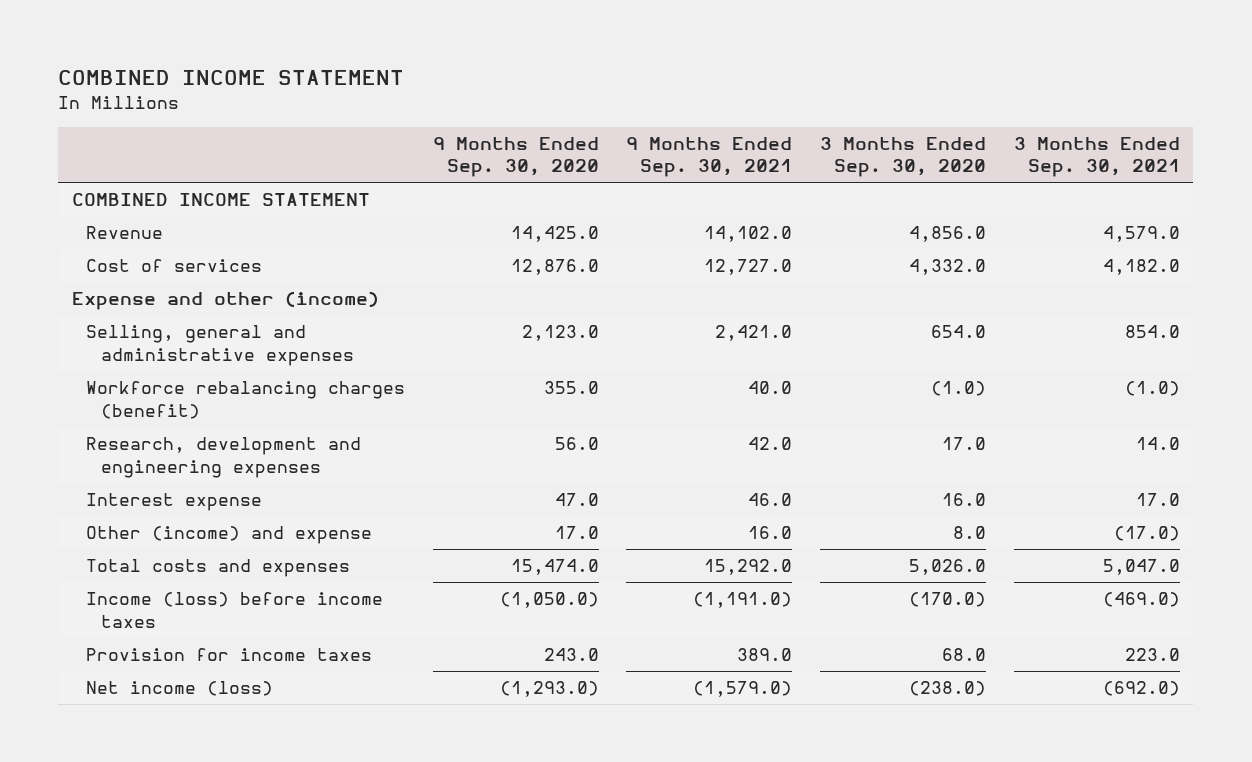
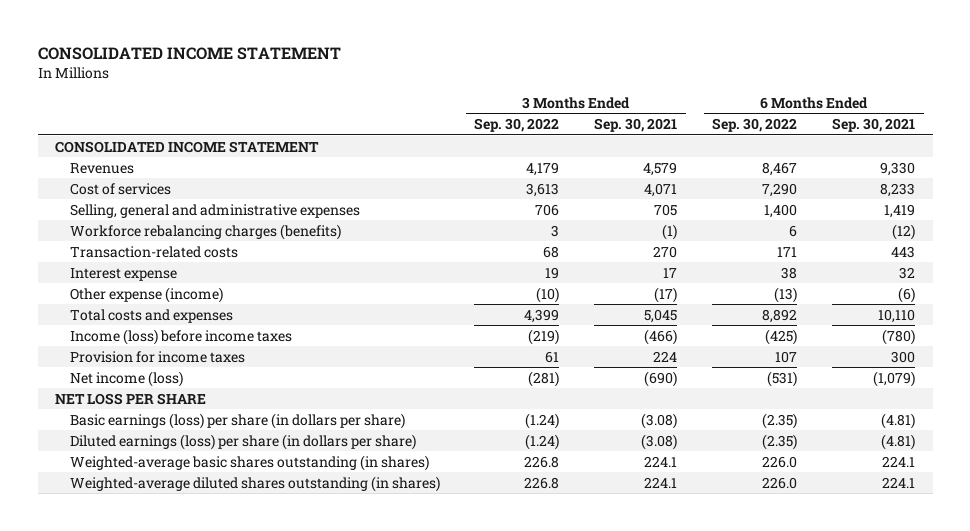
- COMBINED INCOME STATEMENT
+ CONSOLIDATED INCOME STATEMENT
- | 9 Months Ended Sep. 30, 2020 | 9 Months Ended Sep. 30, 2021 | 3 Months Ended Sep. 30, 2020 | 3 Months Ended Sep. 30, 2021
+ | 3 Months Ended Sep. 30, 2022 | 3 Months Ended Sep. 30, 2021 | 6 Months Ended Sep. 30, 2022 | 6 Months Ended Sep. 30, 2021
- COMBINED INCOME STATEMENT
- Revenue | 14,425.0 | 14,102.0 | 4,856.0 | 4,579.0
- Cost of services | 12,876.0 | 12,727.0 | 4,332.0 | 4,182.0
- Expense and other (income)
- Selling, general and administrative expenses | 2,123.0 | 2,421.0 | 654.0 | 854.0
- Workforce rebalancing charges (benefit) | 355.0 | 40.0 | (1.0) | (1.0)
- Research, development and engineering expenses | 56.0 | 42.0 | 17.0 | 14.0
- Interest expense | 47.0 | 46.0 | 16.0 | 17.0
- Other (income) and expense | 17.0 | 16.0 | 8.0 | (17.0)
- Total costs and expenses | 15,474.0 | 15,292.0 | 5,026.0 | 5,047.0
- Income (loss) before income taxes | (1,050.0) | (1,191.0) | (170.0) | (469.0)
- Provision for income taxes | 243.0 | 389.0 | 68.0 | 223.0
- Net income (loss) | (1,293.0) | (1,579.0) | (238.0) | (692.0)
+ CONSOLIDATED INCOME STATEMENT
+ Revenues | 4,179 | 4,579 | 8,467 | 9,330
+ Cost of services | 3,613 | 4,071 | 7,290 | 8,233
+ Selling, general and administrative expenses | 706 | 705 | 1,400 | 1,419
+ Workforce rebalancing charges (benefits) | 3 | (1) | 6 | (12)
+ Transaction-related costs | 68 | 270 | 171 | 443
+ Interest expense | 19 | 17 | 38 | 32
+ Other expense (income) | (10) | (17) | (13) | (6)
+ Total costs and expenses | 4,399 | 5,045 | 8,892 | 10,110
+ Income (loss) before income taxes | (219) | (466) | (425) | (780)
+ Provision for income taxes | 61 | 224 | 107 | 300
+ Net income (loss) | (281) | (690) | (531) | (1,079)
+ NET LOSS PER SHARE
+ Basic earnings (loss) per share (in dollars per share) | (1.24) | (3.08) | (2.35) | (4.81)
+ Diluted earnings (loss) per share (in dollars per share) | (1.24) | (3.08) | (2.35) | (4.81)
+ Weighted-average basic shares outstanding (in shares) | 226.8 | 224.1 | 226.0 | 224.1
+ Weighted-average diluted shares outstanding (in shares) | 226.8 | 224.1 | 226.0 | 224.1

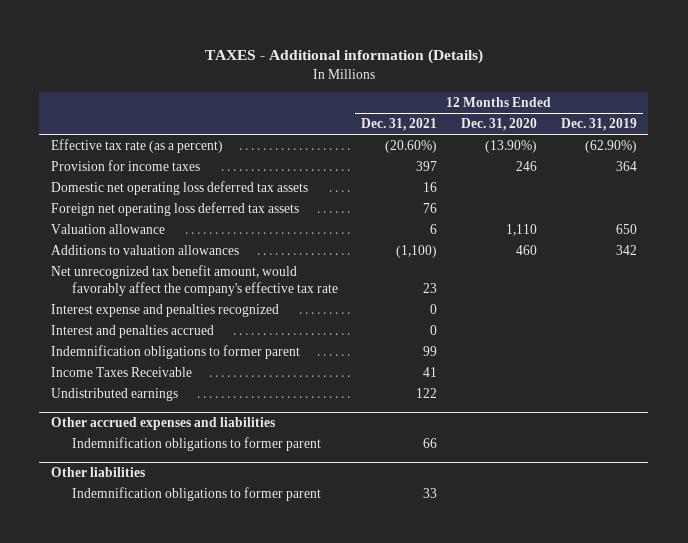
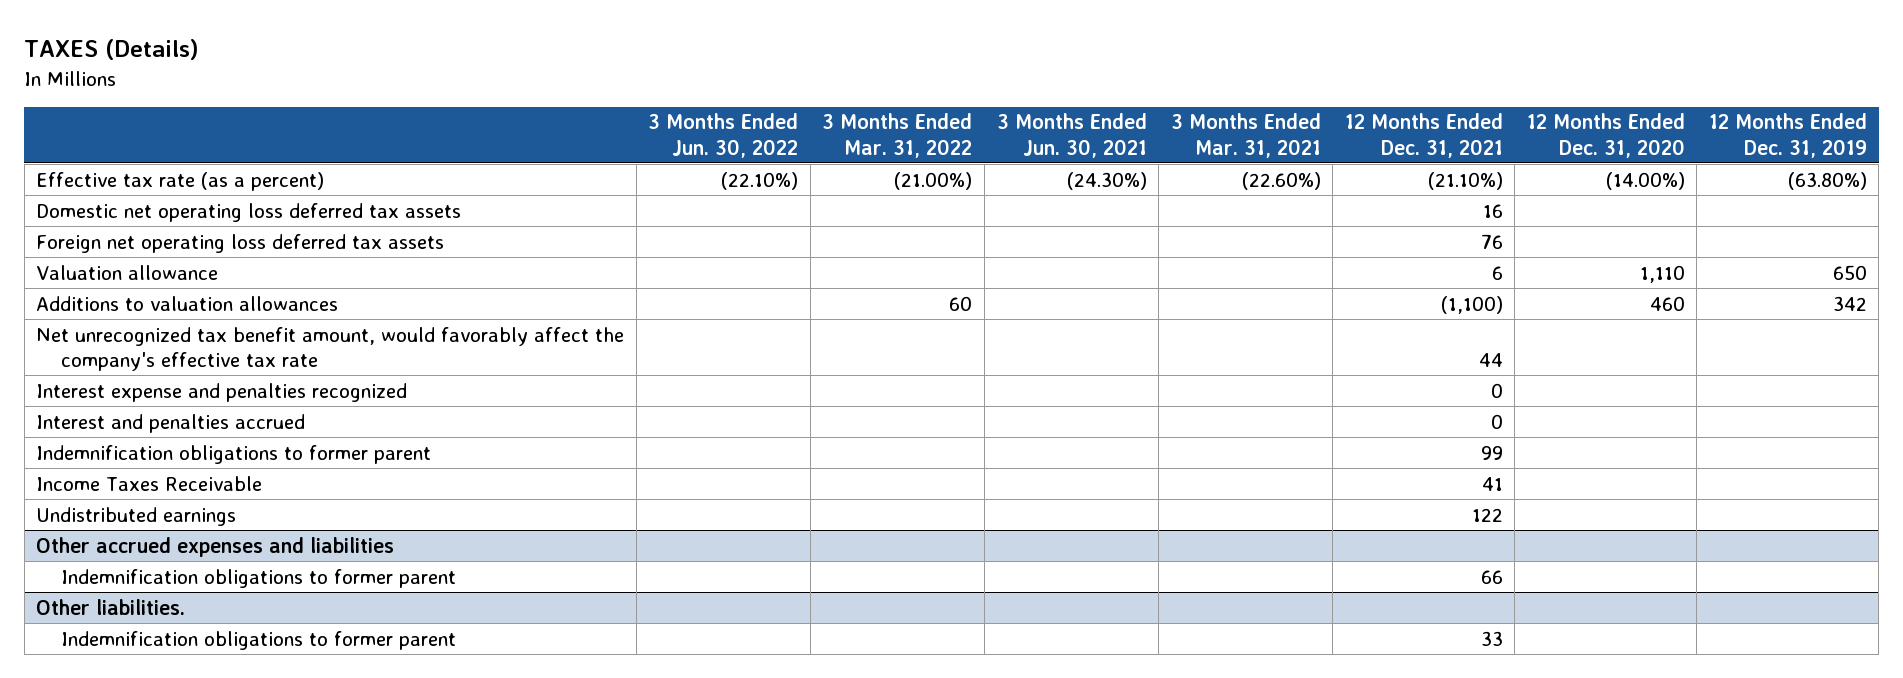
- TAXES - Additional information (Details)
+ TAXES (Details)
- | 12 Months Ended Dec. 31, 2021 | 12 Months Ended Dec. 31, 2020 | 12 Months Ended Dec. 31, 2019
+ | 3 Months Ended Jun. 30, 2022 | 3 Months Ended Mar. 31, 2022 | 3 Months Ended Jun. 30, 2021 | 3 Months Ended Mar. 31, 2021 | 12 Months Ended Dec. 31, 2021 | 12 Months Ended Dec. 31, 2020 | 12 Months Ended Dec. 31, 2019
- Effective tax rate (as a percent) | (20.60%) | (13.90%) | (62.90%)
- Provision for income taxes | 397 | 246 | 364
+ Effective tax rate (as a percent) | (22.10%) | (21.00%) | (24.30%) | (22.60%) | (21.10%) | (14.00%) | (63.80%)
- Net unrecognized tax benefit amount, would favorably affect the company's effective tax rate | 23 | |
+ Net unrecognized tax benefit amount, would favorably affect the company's effective tax rate | | | | | 44 | |
- Other liabilities
+ Other liabilities.

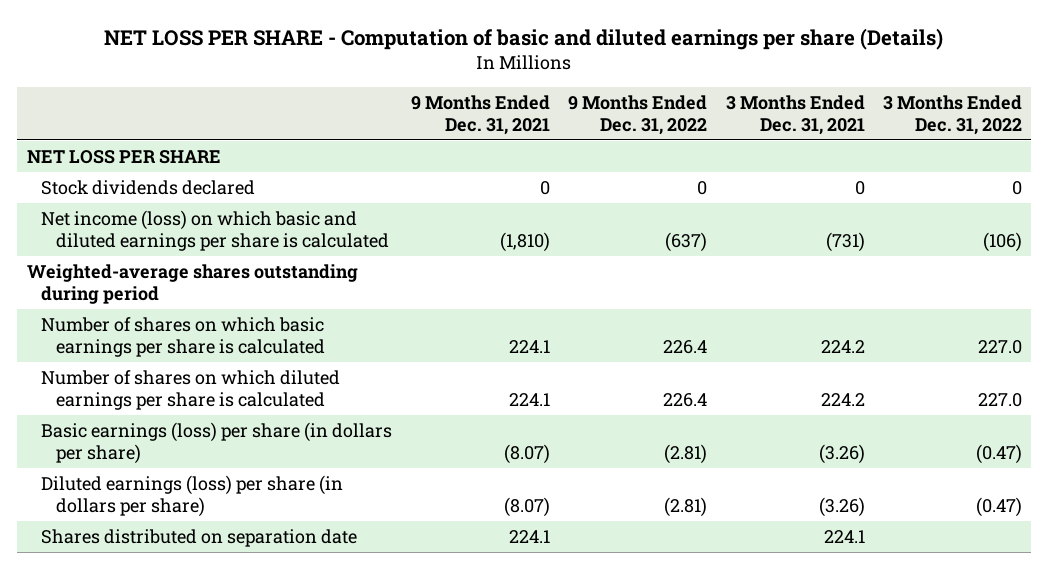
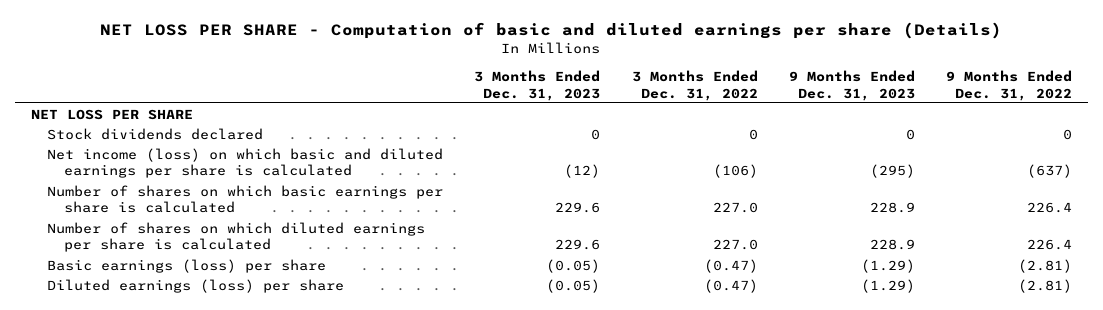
- | 9 Months Ended Dec. 31, 2021 | 9 Months Ended Dec. 31, 2022 | 3 Months Ended Dec. 31, 2021 | 3 Months Ended Dec. 31, 2022
+ | 3 Months Ended Dec. 31, 2023 | 3 Months Ended Dec. 31, 2022 | 9 Months Ended Dec. 31, 2023 | 9 Months Ended Dec. 31, 2022
- Weighted-average shares outstanding during period
- Basic earnings (loss) per share (in dollars per share) | (8.07) | (2.81) | (3.26) | (0.47)
- Diluted earnings (loss) per share (in dollars per share) | (8.07) | (2.81) | (3.26) | (0.47)
- Shares distributed on separation date | 224.1 | | 224.1 |
+ Basic earnings (loss) per share | (0.05) | (0.47) | (1.29) | (2.81)
+ Diluted earnings (loss) per share | (0.05) | (0.47) | (1.29) | (2.81)

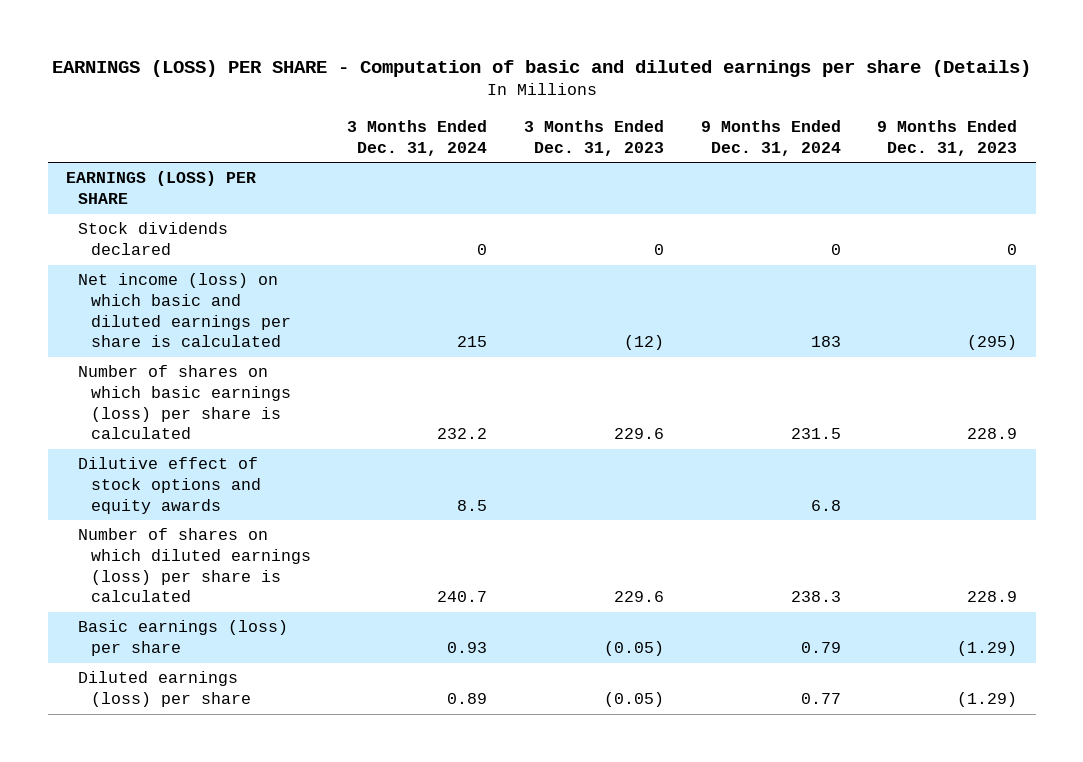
- NET LOSS PER SHARE - Computation of basic and diluted earnings per share (Details)
+ EARNINGS (LOSS) PER SHARE - Computation of basic and diluted earnings per share (Details)
- | 3 Months Ended Dec. 31, 2023 | 3 Months Ended Dec. 31, 2022 | 9 Months Ended Dec. 31, 2023 | 9 Months Ended Dec. 31, 2022
+ | 3 Months Ended Dec. 31, 2024 | 3 Months Ended Dec. 31, 2023 | 9 Months Ended Dec. 31, 2024 | 9 Months Ended Dec. 31, 2023
- NET LOSS PER SHARE
+ EARNINGS (LOSS) PER SHARE
- Number of shares on which basic earnings per share is calculated | 229.6 | 227.0 | 228.9 | 226.4
- Number of shares on which diluted earnings per share is calculated | 229.6 | 227.0 | 228.9 | 226.4
+ Number of shares on which basic earnings (loss) per share is calculated | 232.2 | 229.6 | 231.5 | 228.9
+ Dilutive effect of stock options and equity awards | 8.5 | | 6.8 |
+ Number of shares on which diluted earnings (loss) per share is calculated | 240.7 | 229.6 | 238.3 | 228.9

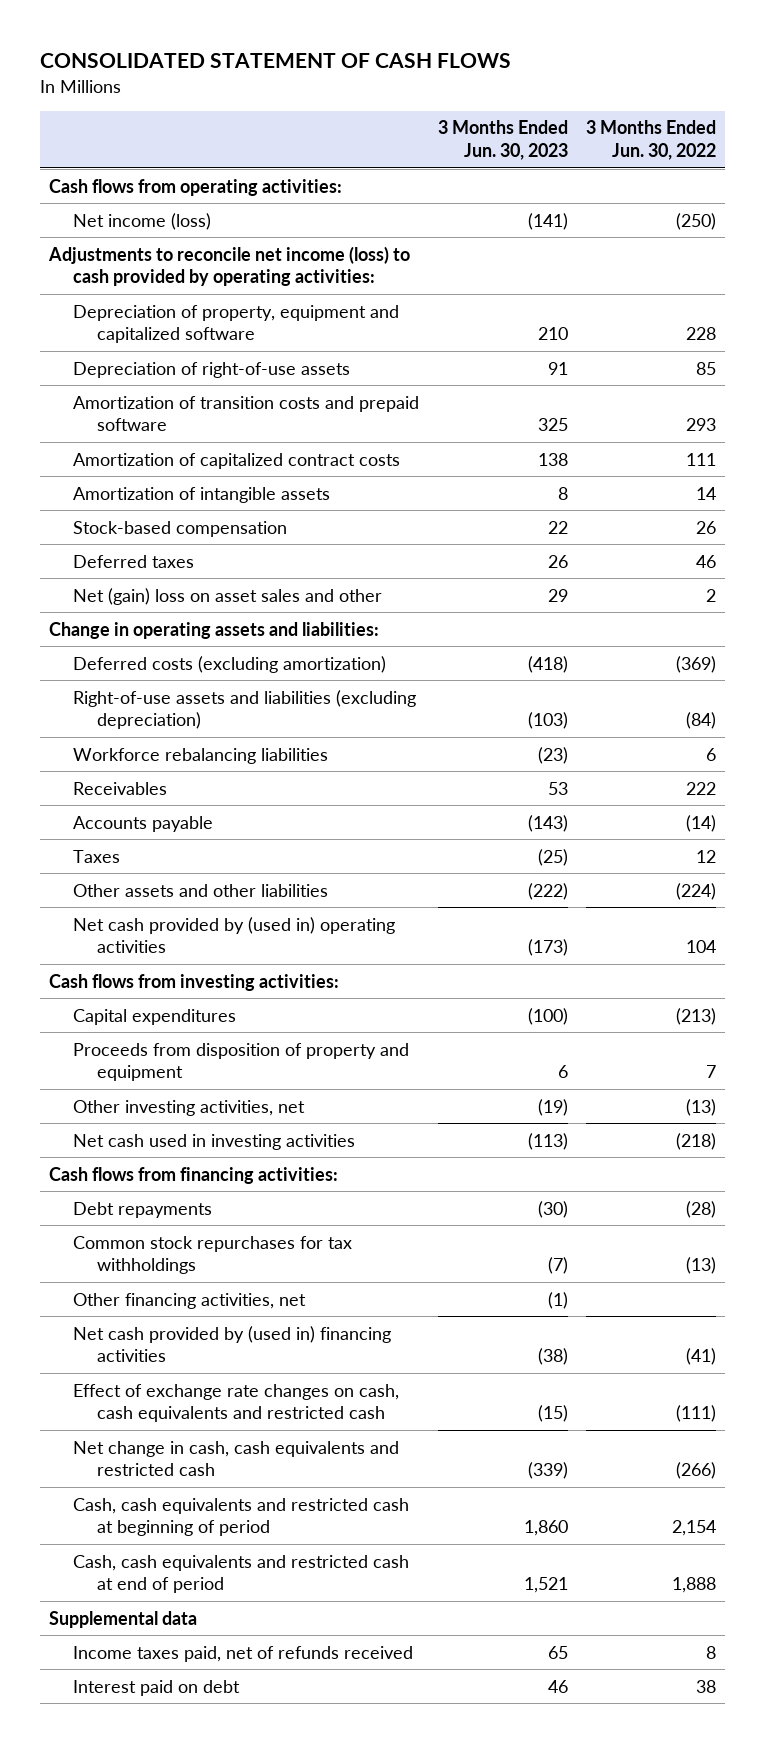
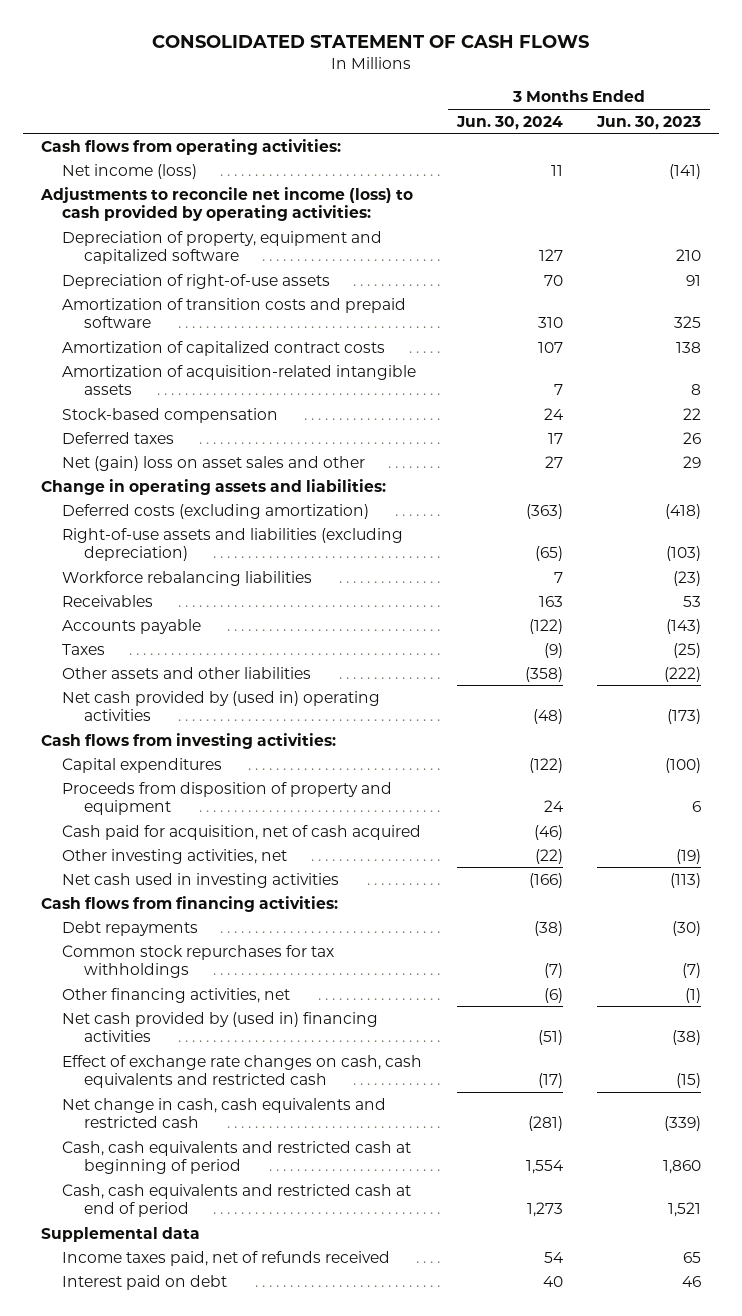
- | 3 Months Ended Jun. 30, 2023 | 3 Months Ended Jun. 30, 2022
+ | 3 Months Ended Jun. 30, 2024 | 3 Months Ended Jun. 30, 2023
- Amortization of intangible assets | 8 | 14
+ Amortization of acquisition-related intangible assets | 7 | 8
+ Cash paid for acquisition, net of cash acquired | (46) |

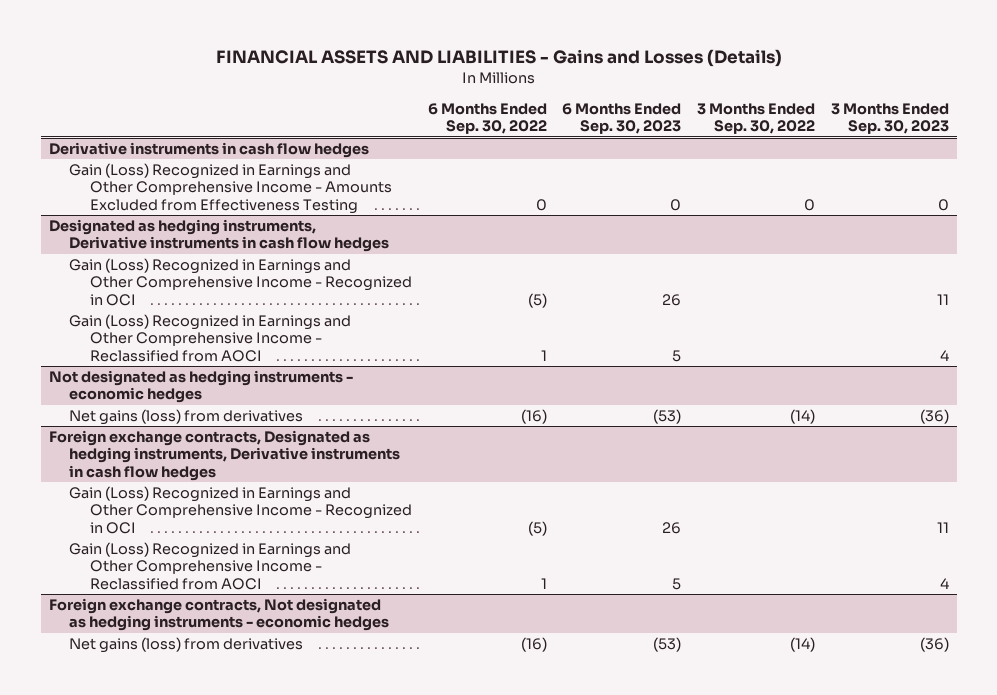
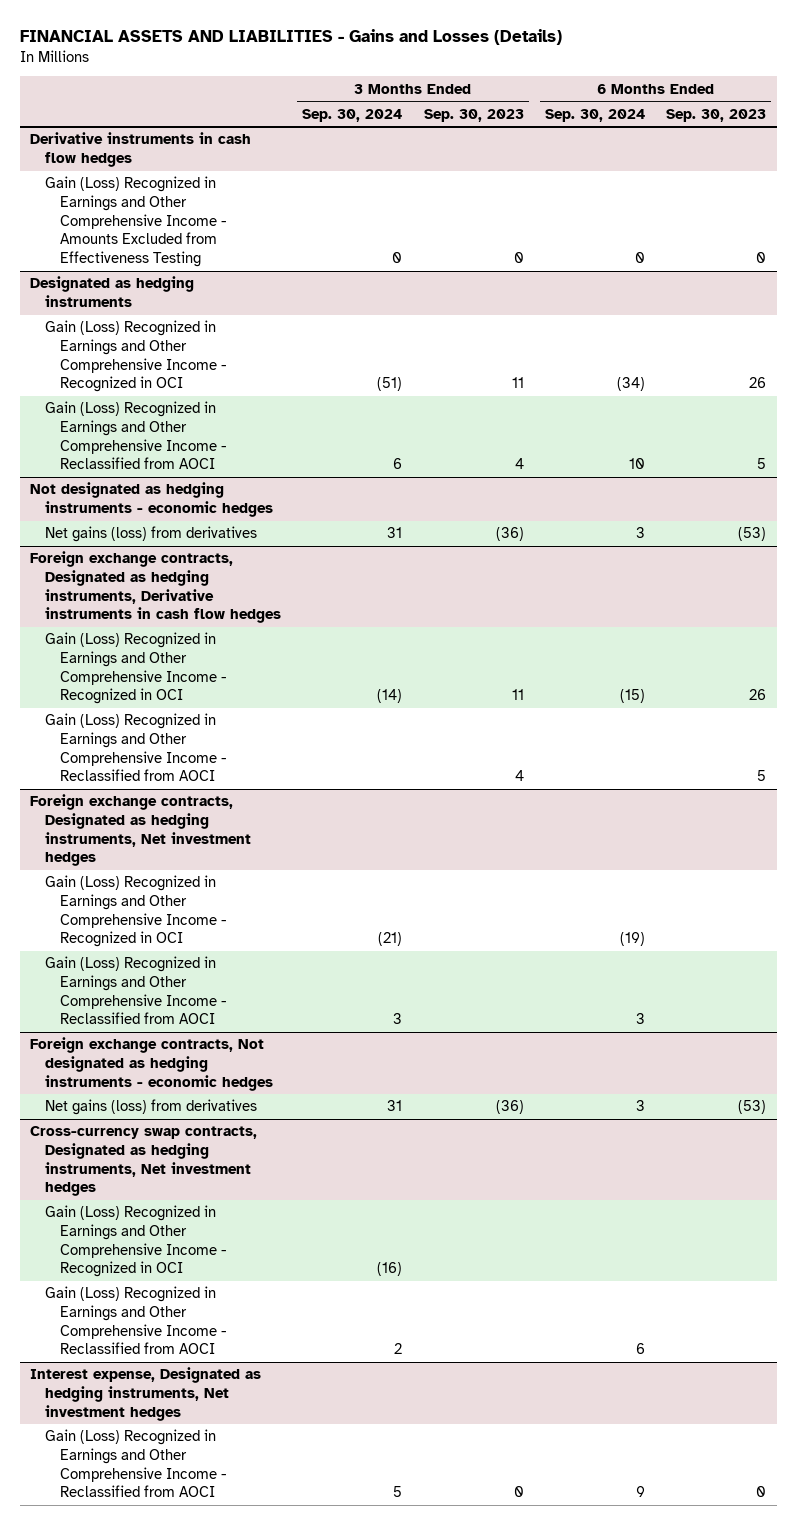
- | 6 Months Ended Sep. 30, 2022 | 6 Months Ended Sep. 30, 2023 | 3 Months Ended Sep. 30, 2022 | 3 Months Ended Sep. 30, 2023
+ | 3 Months Ended Sep. 30, 2024 | 3 Months Ended Sep. 30, 2023 | 6 Months Ended Sep. 30, 2024 | 6 Months Ended Sep. 30, 2023
- Designated as hedging instruments, Derivative instruments in cash flow hedges
+ Designated as hedging instruments
+ Foreign exchange contracts, Designated as hedging instruments, Net investment hedges
+ Gain (Loss) Recognized in Earnings and Other Comprehensive Income - Recognized in OCI | (21) | | (19) |
+ Gain (Loss) Recognized in Earnings and Other Comprehensive Income - Reclassified from AOCI | 3 | | 3 |
+ Cross-currency swap contracts, Designated as hedging instruments, Net investment hedges
+ Gain (Loss) Recognized in Earnings and Other Comprehensive Income - Recognized in OCI | (16) | | |
+ Gain (Loss) Recognized in Earnings and Other Comprehensive Income - Reclassified from AOCI | 2 | | 6 |
+ Interest expense, Designated as hedging instruments, Net investment hedges
+ Gain (Loss) Recognized in Earnings and Other Comprehensive Income - Reclassified from AOCI | 5 | 0 | 9 | 0

